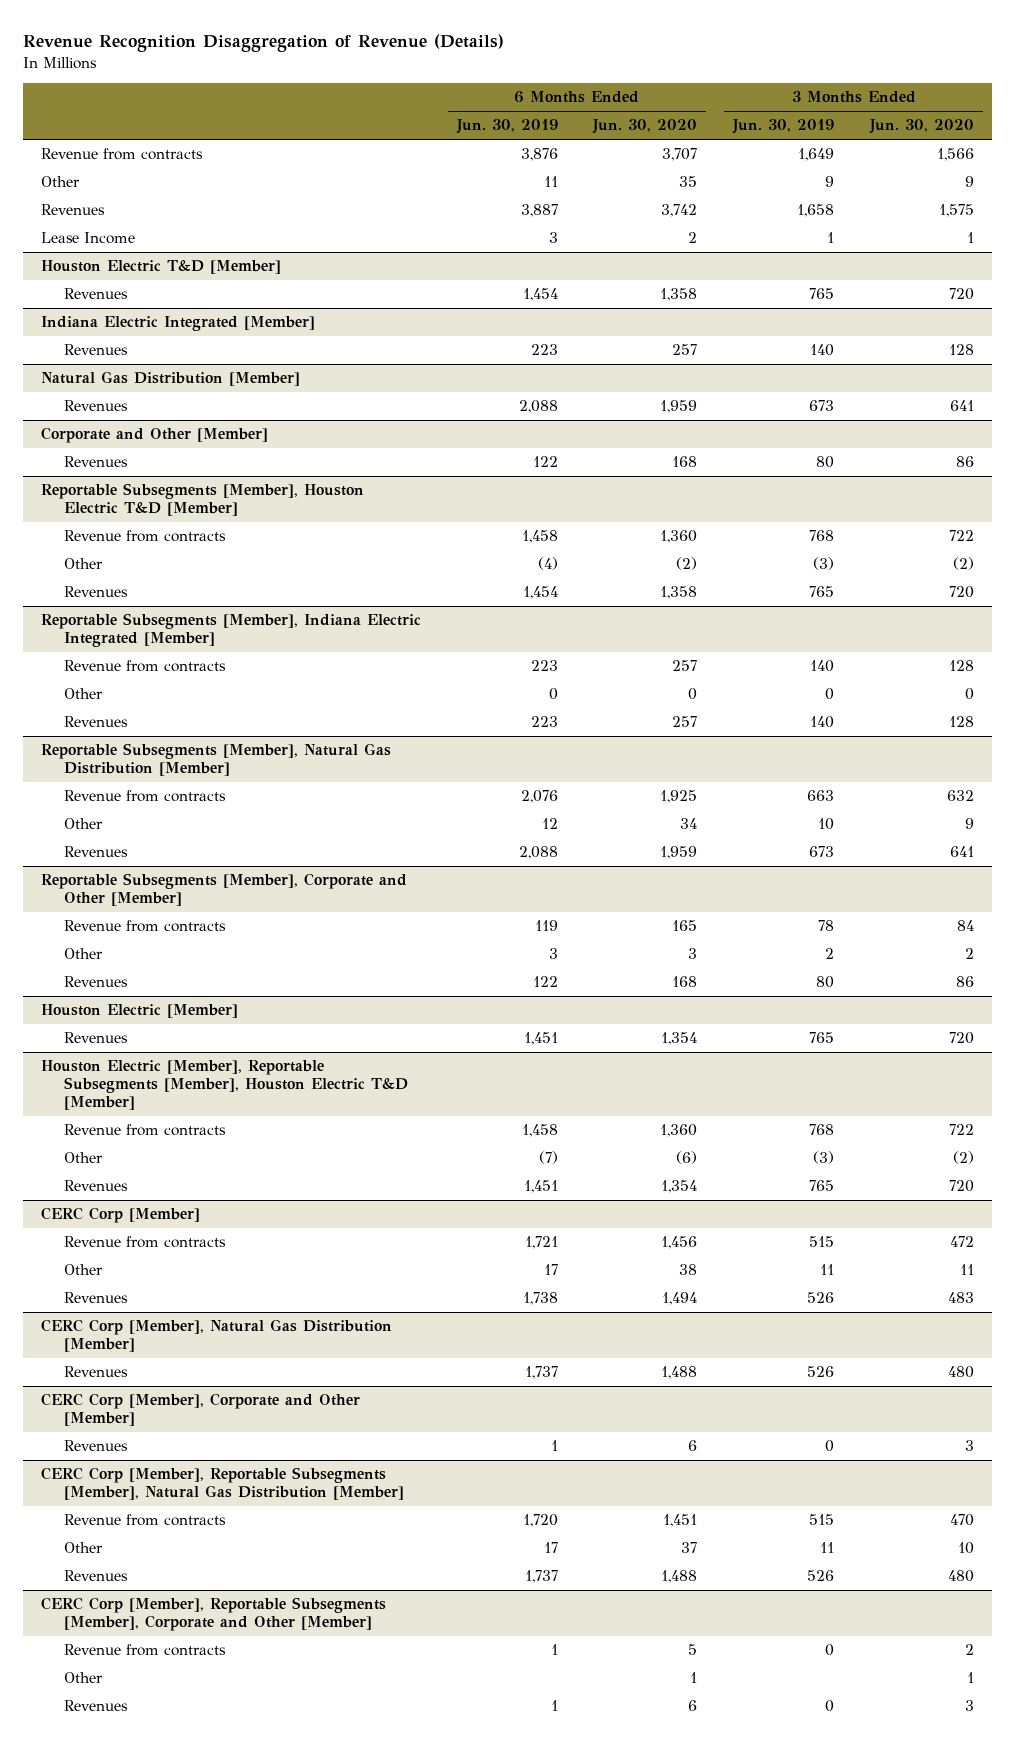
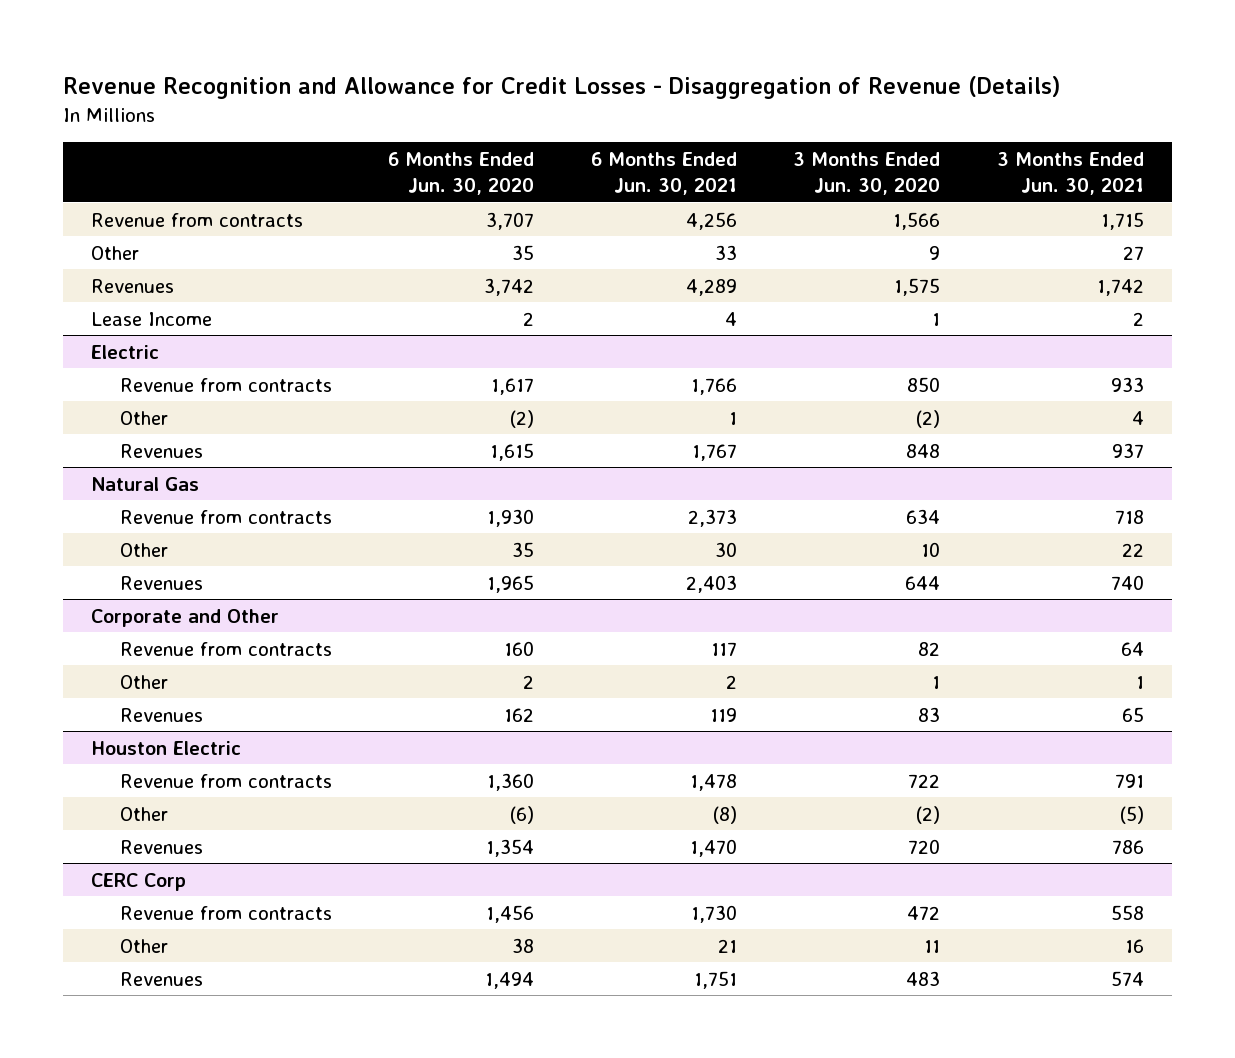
- Revenue Recognition Disaggregation of Revenue (Details)
+ Revenue Recognition and Allowance for Credit Losses - Disaggregation of Revenue (Details)
- | 6 Months Ended Jun. 30, 2019 | 6 Months Ended Jun. 30, 2020 | 3 Months Ended Jun. 30, 2019 | 3 Months Ended Jun. 30, 2020
+ | 6 Months Ended Jun. 30, 2020 | 6 Months Ended Jun. 30, 2021 | 3 Months Ended Jun. 30, 2020 | 3 Months Ended Jun. 30, 2021
- Houston Electric T&D [Member]
- Revenues | 1,454 | 1,358 | 765 | 720
- Indiana Electric Integrated [Member]
- Revenues | 223 | 257 | 140 | 128
- Natural Gas Distribution [Member]
- Revenues | 2,088 | 1,959 | 673 | 641
- Corporate and Other [Member]
- Revenues | 122 | 168 | 80 | 86
- Reportable Subsegments [Member], Houston Electric T&D [Member]
- Revenue from contracts | 1,458 | 1,360 | 768 | 722
+ Electric
+ Revenue from contracts | 1,617 | 1,766 | 850 | 933
- Revenues | 1,454 | 1,358 | 765 | 720
- Reportable Subsegments [Member], Indiana Electric Integrated [Member]
- Revenue from contracts | 223 | 257 | 140 | 128
- Other | 0 | 0 | 0 | 0
- Revenues | 223 | 257 | 140 | 128
- Reportable Subsegments [Member], Natural Gas Distribution [Member]
- Revenue from contracts | 2,076 | 1,925 | 663 | 632
- Other | 12 | 34 | 10 | 9
- Revenues | 2,088 | 1,959 | 673 | 641
- Reportable Subsegments [Member], Corporate and Other [Member]
- Revenue from contracts | 119 | 165 | 78 | 84
- Other | 3 | 3 | 2 | 2
- Revenues | 122 | 168 | 80 | 86
- Houston Electric [Member]
- Revenues | 1,451 | 1,354 | 765 | 720
- Houston Electric [Member], Reportable Subsegments [Member], Houston Electric T&D [Member]
+ Revenues | 1,615 | 1,767 | 848 | 937
+ Natural Gas
+ Revenue from contracts | 1,930 | 2,373 | 634 | 718
+ Other | 35 | 30 | 10 | 22
+ Revenues | 1,965 | 2,403 | 644 | 740
+ Corporate and Other
+ Revenue from contracts | 160 | 117 | 82 | 64
+ Other | 2 | 2 | 1 | 1
+ Revenues | 162 | 119 | 83 | 65
+ Houston Electric
- CERC Corp [Member]
+ CERC Corp
- CERC Corp [Member], Natural Gas Distribution [Member]
- Revenues | 1,737 | 1,488 | 526 | 480
- CERC Corp [Member], Corporate and Other [Member]
- Revenues | 1 | 6 | 0 | 3
- CERC Corp [Member], Reportable Subsegments [Member], Natural Gas Distribution [Member]
- Revenue from contracts | 1,720 | 1,451 | 515 | 470
- Other | 17 | 37 | 11 | 10
- Revenues | 1,737 | 1,488 | 526 | 480
- CERC Corp [Member], Reportable Subsegments [Member], Corporate and Other [Member]
- Revenue from contracts | 1 | 5 | 0 | 2
- Other | | 1 | | 1
- Revenues | 1 | 6 | 0 | 3

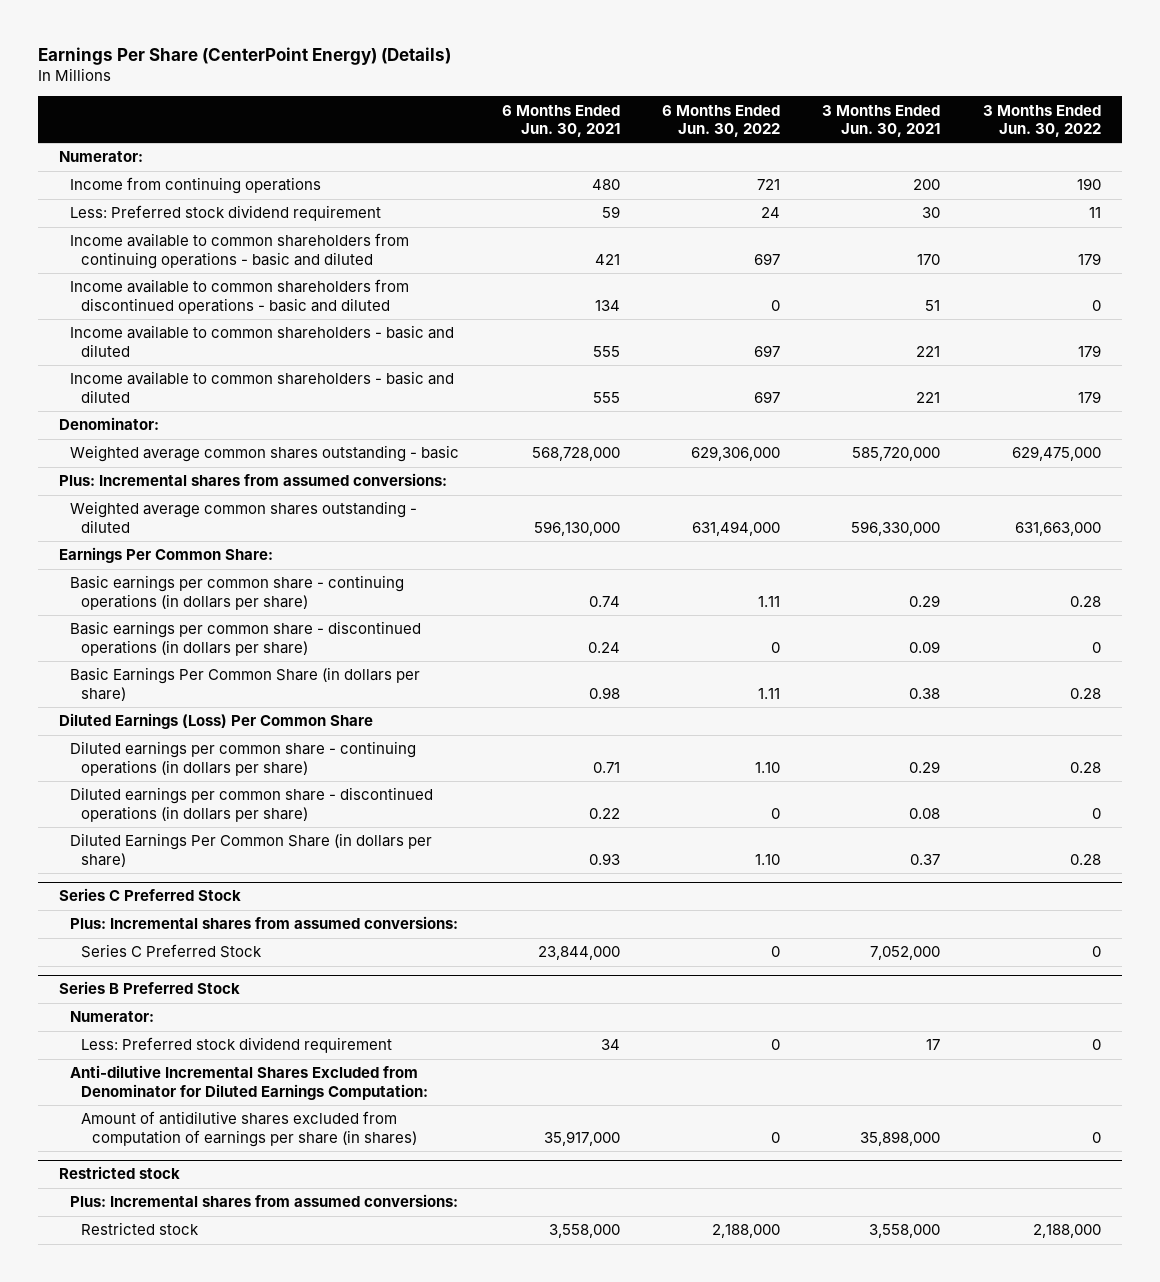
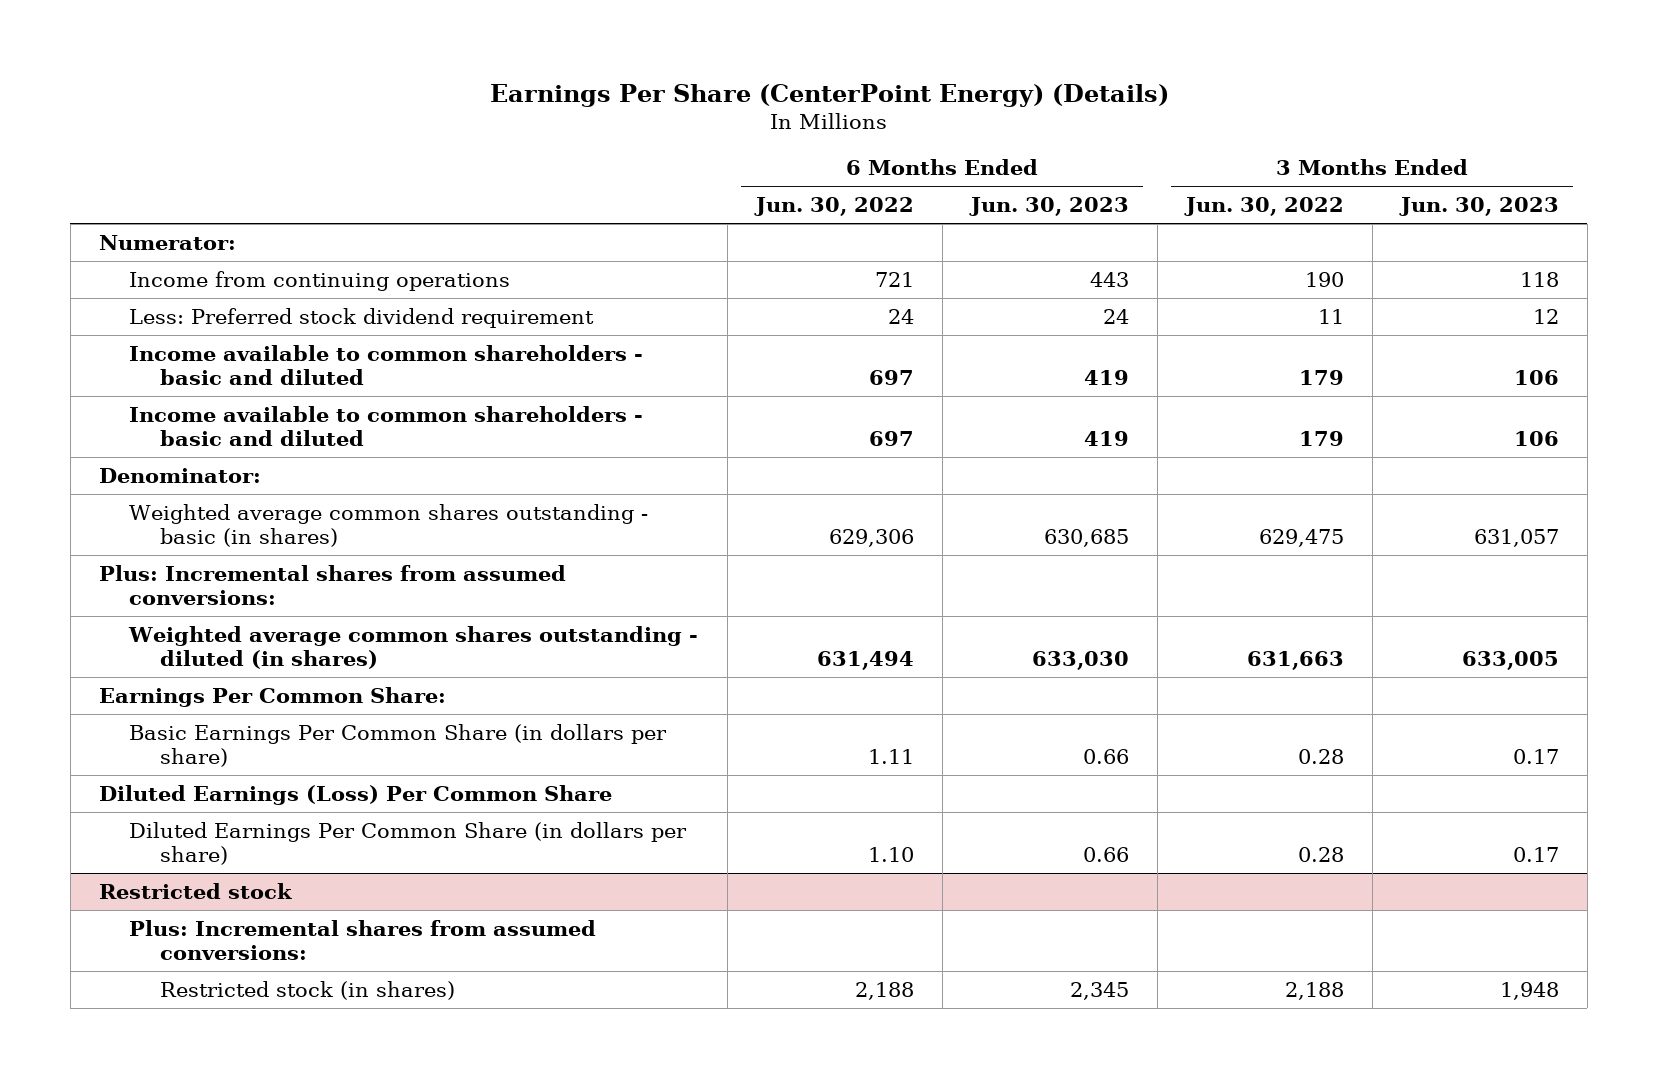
- | 6 Months Ended Jun. 30, 2021 | 6 Months Ended Jun. 30, 2022 | 3 Months Ended Jun. 30, 2021 | 3 Months Ended Jun. 30, 2022
+ | 6 Months Ended Jun. 30, 2022 | 6 Months Ended Jun. 30, 2023 | 3 Months Ended Jun. 30, 2022 | 3 Months Ended Jun. 30, 2023
- Income available to common shareholders from continuing operations - basic and diluted | 421 | 697 | 170 | 179
- Income available to common shareholders from discontinued operations - basic and diluted | 134 | 0 | 51 | 0
- Weighted average common shares outstanding - basic | 568,728,000 | 629,306,000 | 585,720,000 | 629,475,000
+ Weighted average common shares outstanding - basic (in shares) | 629,306 | 630,685 | 629,475 | 631,057
- Weighted average common shares outstanding - diluted | 596,130,000 | 631,494,000 | 596,330,000 | 631,663,000
+ Weighted average common shares outstanding - diluted (in shares) | 631,494 | 633,030 | 631,663 | 633,005
- Basic earnings per common share - continuing operations (in dollars per share) | 0.74 | 1.11 | 0.29 | 0.28
- Basic earnings per common share - discontinued operations (in dollars per share) | 0.24 | 0 | 0.09 | 0
- Diluted earnings per common share - continuing operations (in dollars per share) | 0.71 | 1.10 | 0.29 | 0.28
- Diluted earnings per common share - discontinued operations (in dollars per share) | 0.22 | 0 | 0.08 | 0
- Series C Preferred Stock
- Plus: Incremental shares from assumed conversions:
- Series C Preferred Stock | 23,844,000 | 0 | 7,052,000 | 0
- Series B Preferred Stock
- Numerator:
- Less: Preferred stock dividend requirement | 34 | 0 | 17 | 0
- Anti-dilutive Incremental Shares Excluded from Denominator for Diluted Earnings Computation:
- Amount of antidilutive shares excluded from computation of earnings per share (in shares) | 35,917,000 | 0 | 35,898,000 | 0
@ Restricted stock
- Restricted stock | 3,558,000 | 2,188,000 | 3,558,000 | 2,188,000
+ Restricted stock (in shares) | 2,188 | 2,345 | 2,188 | 1,948

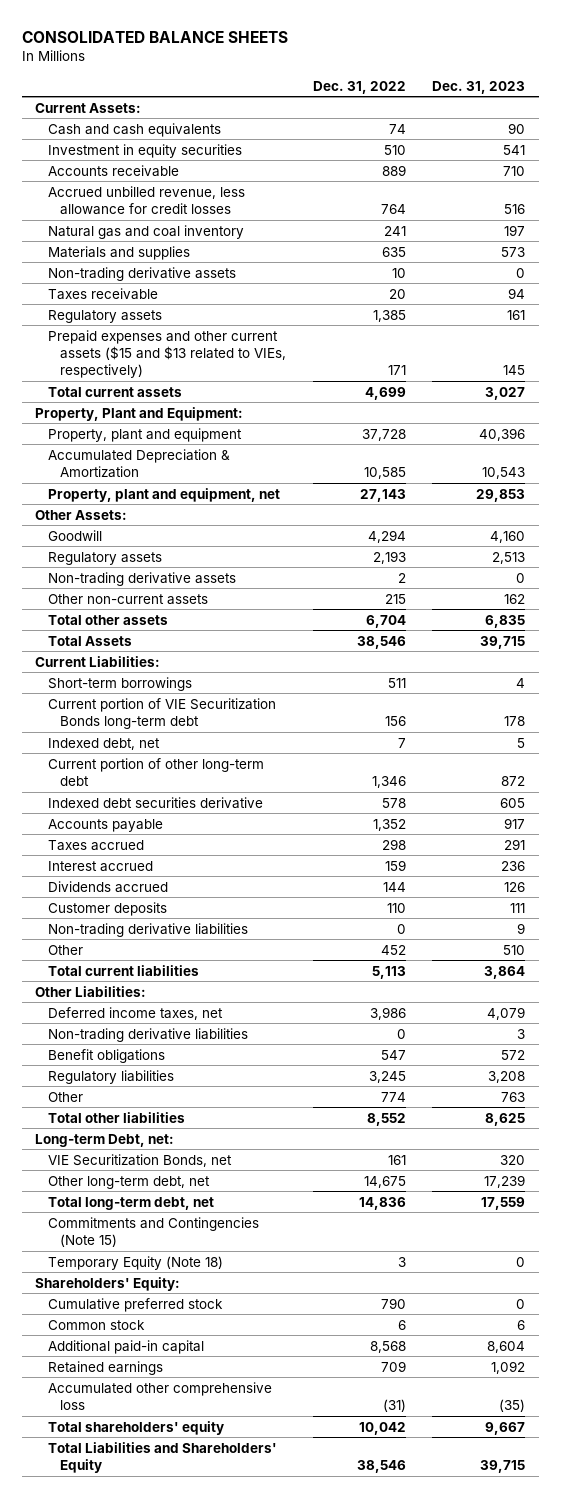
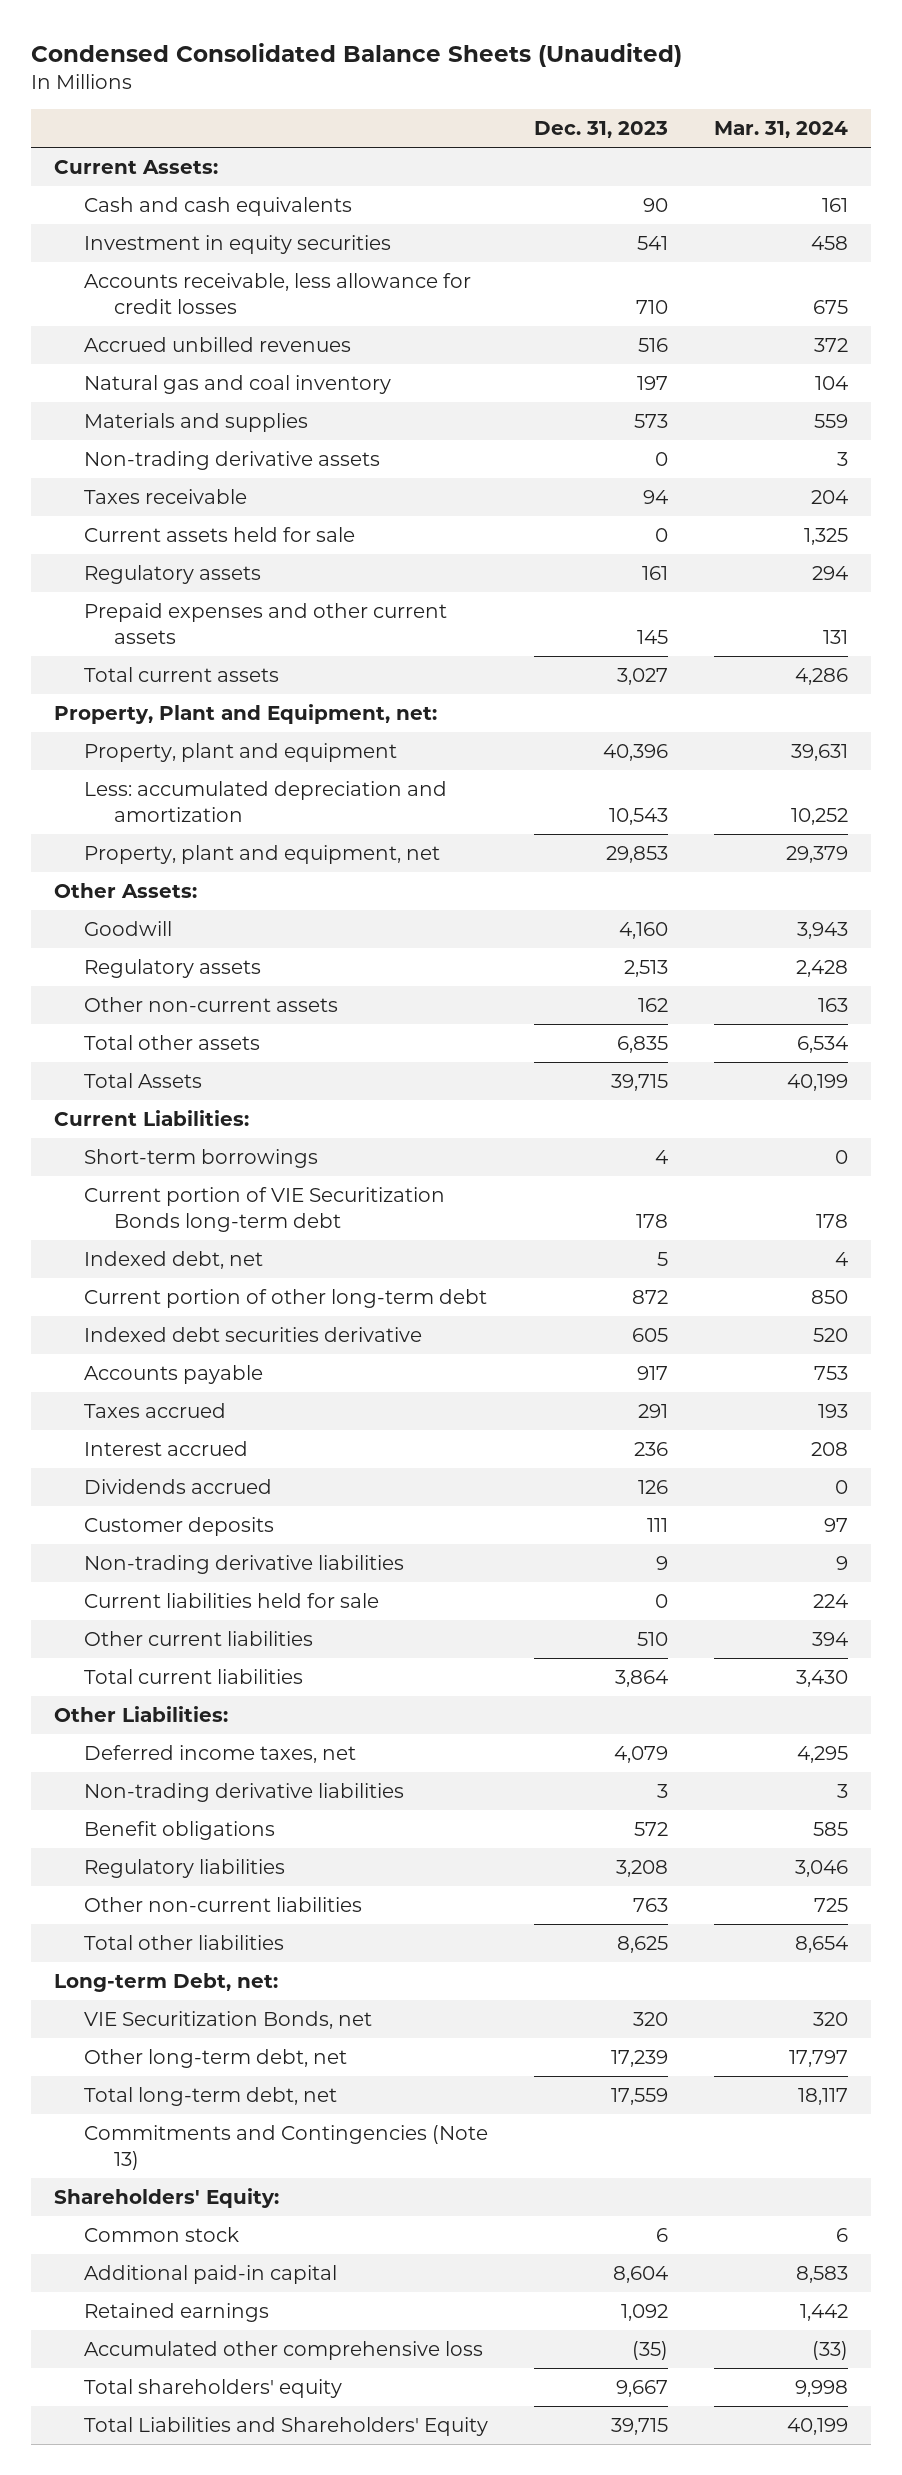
- CONSOLIDATED BALANCE SHEETS
+ Condensed Consolidated Balance Sheets (Unaudited)
- | Dec. 31, 2022 | Dec. 31, 2023
+ | Dec. 31, 2023 | Mar. 31, 2024
- Accounts receivable | 889 | 710
- Accrued unbilled revenue, less allowance for credit losses | 764 | 516
+ Accounts receivable, less allowance for credit losses | 710 | 675
+ Accrued unbilled revenues | 516 | 372
+ Current assets held for sale | 0 | 1,325
- Prepaid expenses and other current assets ($15 and $13 related to VIEs, respectively) | 171 | 145
+ Prepaid expenses and other current assets | 145 | 131
- Property, Plant and Equipment:
+ Property, Plant and Equipment, net:
- Accumulated Depreciation & Amortization | 10,585 | 10,543
+ Less: accumulated depreciation and amortization | 10,543 | 10,252
- Non-trading derivative assets | 2 | 0
- Other | 452 | 510
+ Current liabilities held for sale | 0 | 224
+ Other current liabilities | 510 | 394
- Other | 774 | 763
+ Other non-current liabilities | 763 | 725
- Commitments and Contingencies (Note 15)
- Temporary Equity (Note 18) | 3 | 0
+ Commitments and Contingencies (Note 13)
- Cumulative preferred stock | 790 | 0

